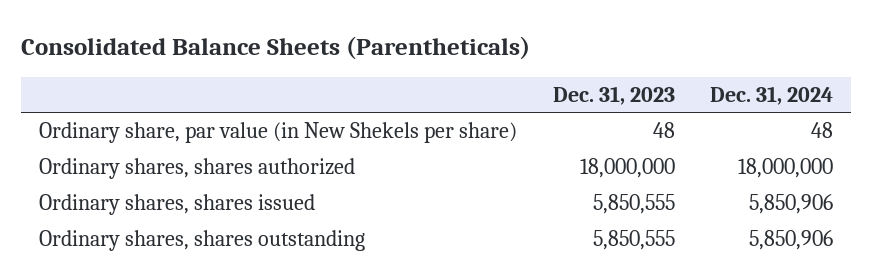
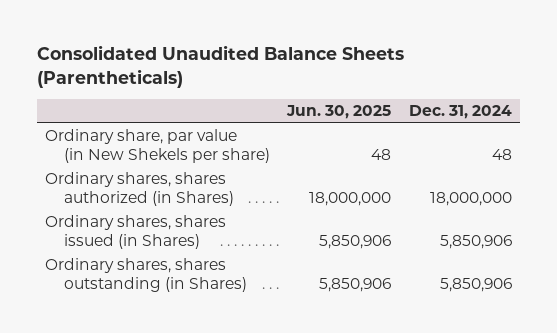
- Consolidated Balance Sheets (Parentheticals)
+ Consolidated Unaudited Balance Sheets (Parentheticals)
- | Dec. 31, 2023 | Dec. 31, 2024
+ | Jun. 30, 2025 | Dec. 31, 2024
- Ordinary shares, shares authorized | 18,000,000 | 18,000,000
- Ordinary shares, shares issued | 5,850,555 | 5,850,906
- Ordinary shares, shares outstanding | 5,850,555 | 5,850,906
+ Ordinary shares, shares authorized (in Shares) | 18,000,000 | 18,000,000
+ Ordinary shares, shares issued (in Shares) | 5,850,906 | 5,850,906
+ Ordinary shares, shares outstanding (in Shares) | 5,850,906 | 5,850,906

